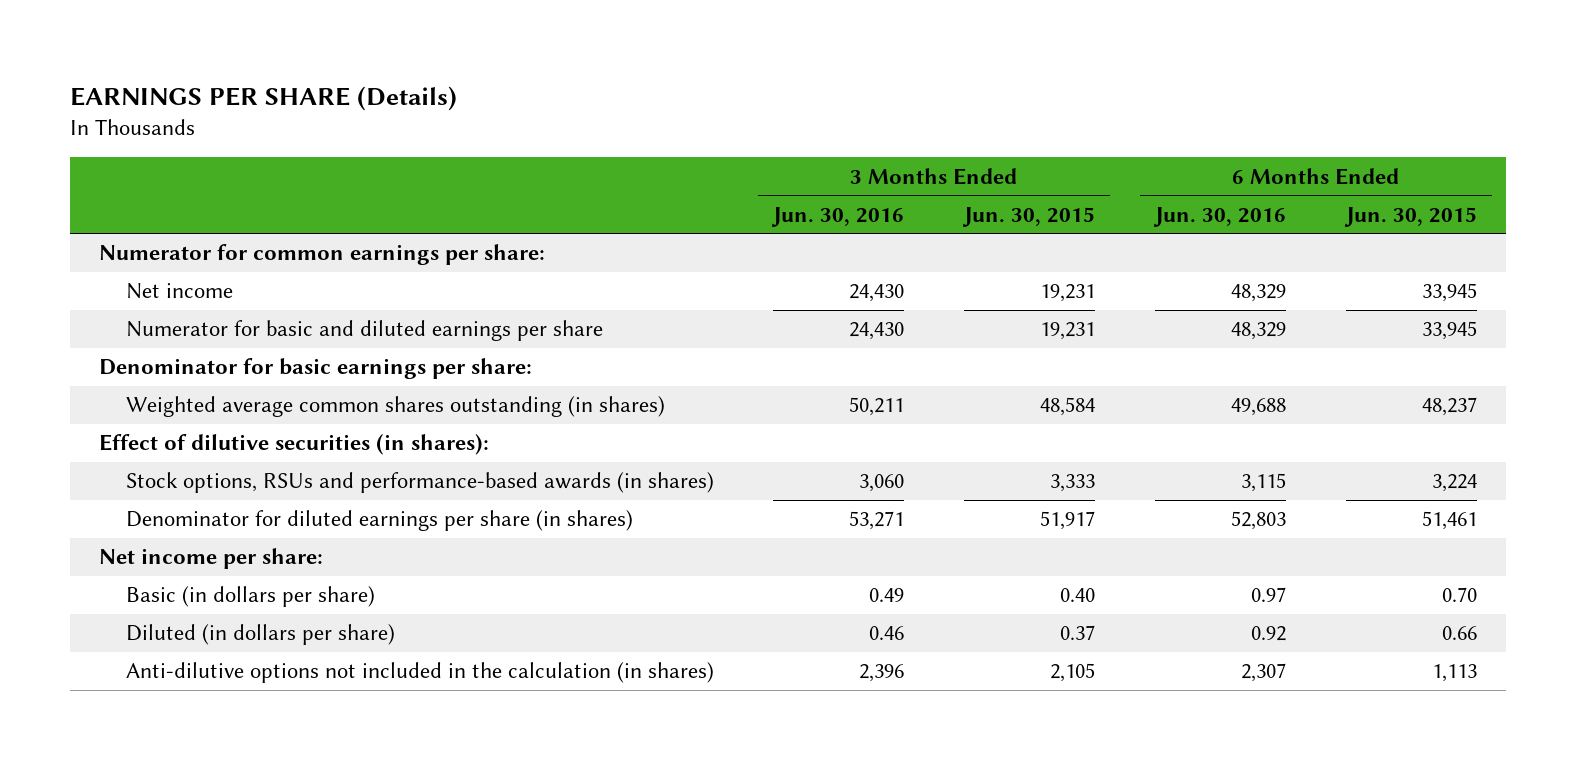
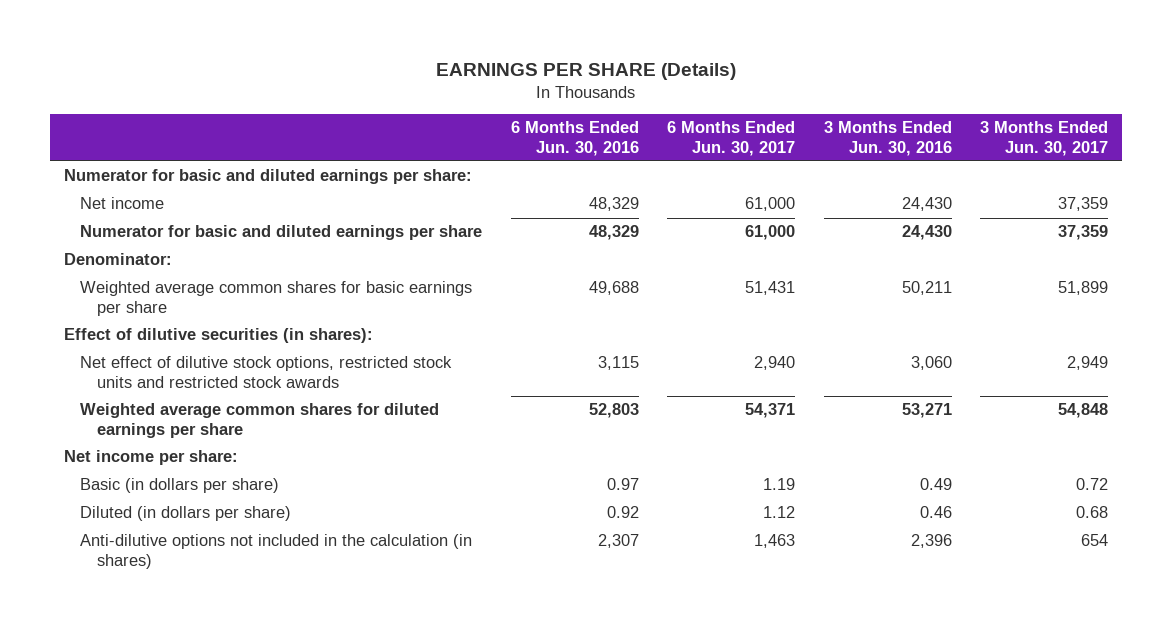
- | 3 Months Ended Jun. 30, 2016 | 3 Months Ended Jun. 30, 2015 | 6 Months Ended Jun. 30, 2016 | 6 Months Ended Jun. 30, 2015
+ | 6 Months Ended Jun. 30, 2016 | 6 Months Ended Jun. 30, 2017 | 3 Months Ended Jun. 30, 2016 | 3 Months Ended Jun. 30, 2017
- Numerator for common earnings per share:
+ Numerator for basic and diluted earnings per share:
- Denominator for basic earnings per share:
- Weighted average common shares outstanding (in shares) | 50,211 | 48,584 | 49,688 | 48,237
+ Denominator:
+ Weighted average common shares for basic earnings per share | 49,688 | 51,431 | 50,211 | 51,899
- Stock options, RSUs and performance-based awards (in shares) | 3,060 | 3,333 | 3,115 | 3,224
- Denominator for diluted earnings per share (in shares) | 53,271 | 51,917 | 52,803 | 51,461
+ Net effect of dilutive stock options, restricted stock units and restricted stock awards | 3,115 | 2,940 | 3,060 | 2,949
+ Weighted average common shares for diluted earnings per share | 52,803 | 54,371 | 53,271 | 54,848

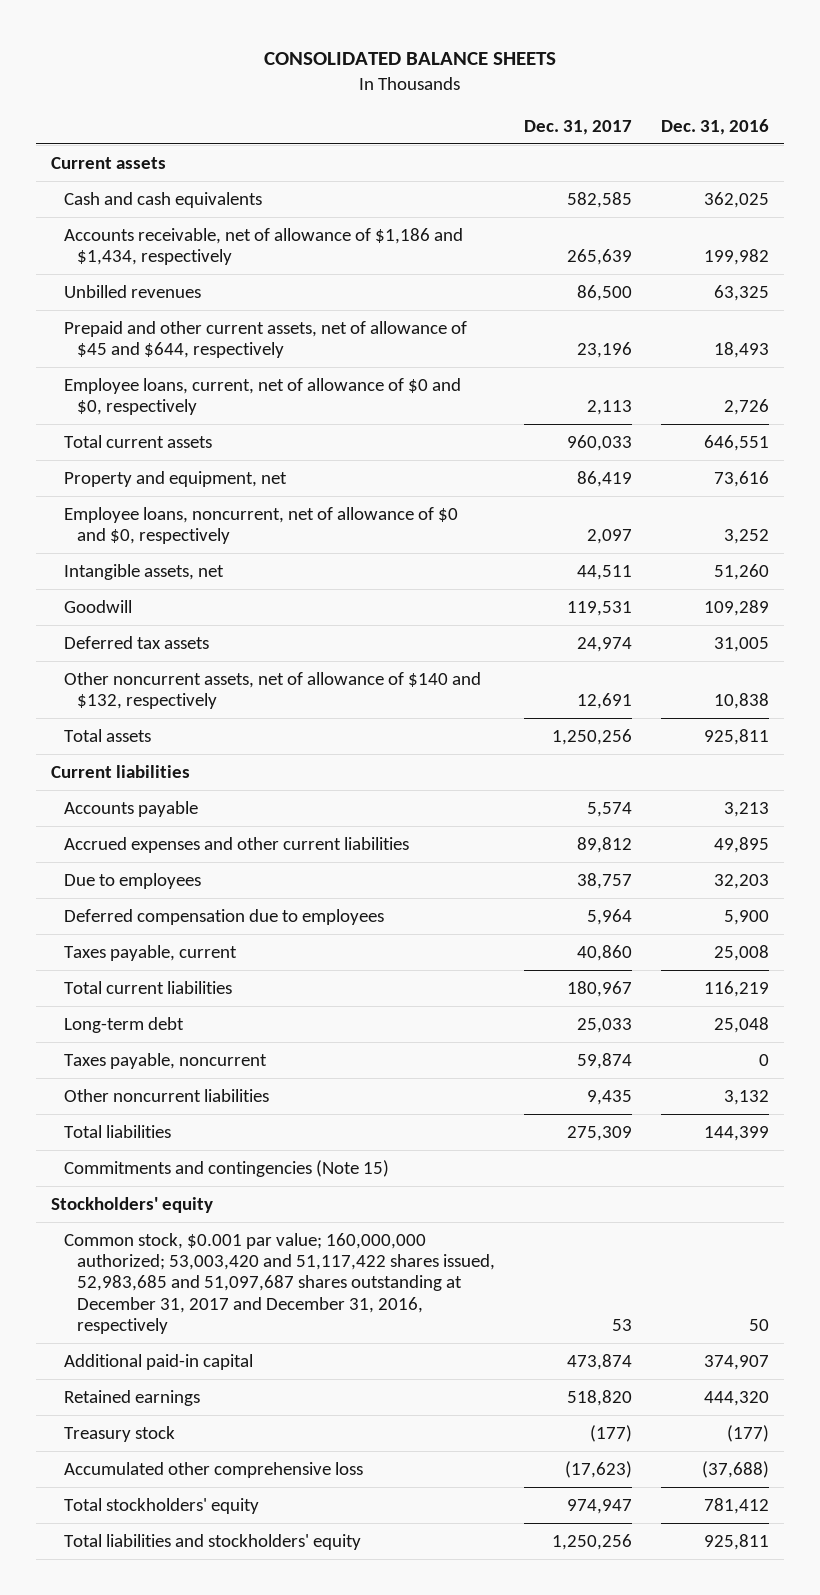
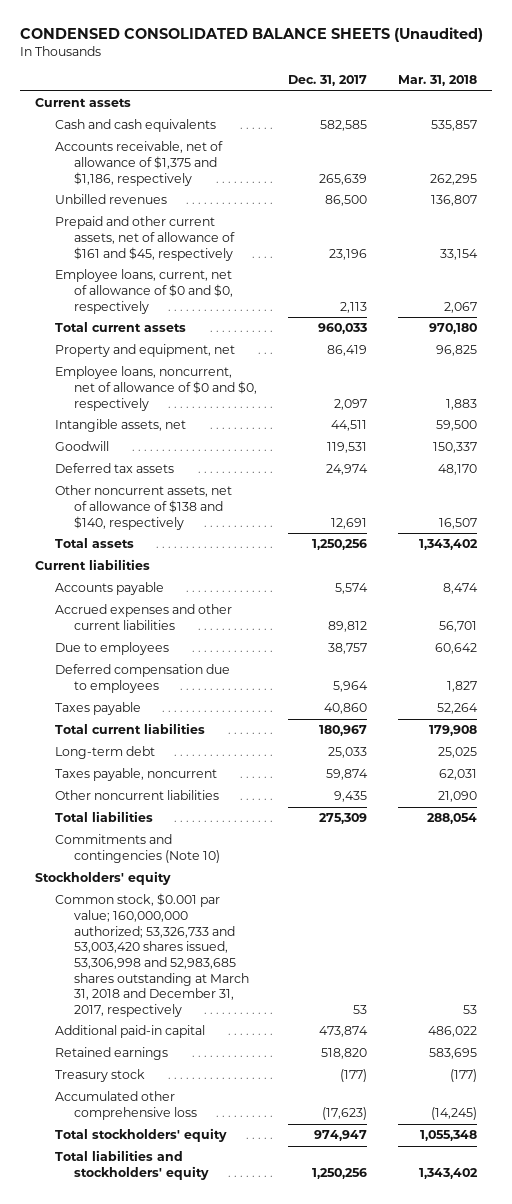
- CONSOLIDATED BALANCE SHEETS
+ CONDENSED CONSOLIDATED BALANCE SHEETS (Unaudited)
- | Dec. 31, 2017 | Dec. 31, 2016
+ | Dec. 31, 2017 | Mar. 31, 2018
- Accounts receivable, net of allowance of $1,186 and $1,434, respectively | 265,639 | 199,982
+ Accounts receivable, net of allowance of $1,375 and $1,186, respectively | 265,639 | 262,295
- Prepaid and other current assets, net of allowance of $45 and $644, respectively | 23,196 | 18,493
+ Prepaid and other current assets, net of allowance of $161 and $45, respectively | 23,196 | 33,154
- Other noncurrent assets, net of allowance of $140 and $132, respectively | 12,691 | 10,838
+ Other noncurrent assets, net of allowance of $138 and $140, respectively | 12,691 | 16,507
- Taxes payable, current | 40,860 | 25,008
+ Taxes payable | 40,860 | 52,264
- Commitments and contingencies (Note 15)
+ Commitments and contingencies (Note 10)
- Common stock, $0.001 par value; 160,000,000 authorized; 53,003,420 and 51,117,422 shares issued, 52,983,685 and 51,097,687 shares outstanding at December 31, 2017 and December 31, 2016, respectively | 53 | 50
+ Common stock, $0.001 par value; 160,000,000 authorized; 53,326,733 and 53,003,420 shares issued, 53,306,998 and 52,983,685 shares outstanding at March 31, 2018 and December 31, 2017, respectively | 53 | 53

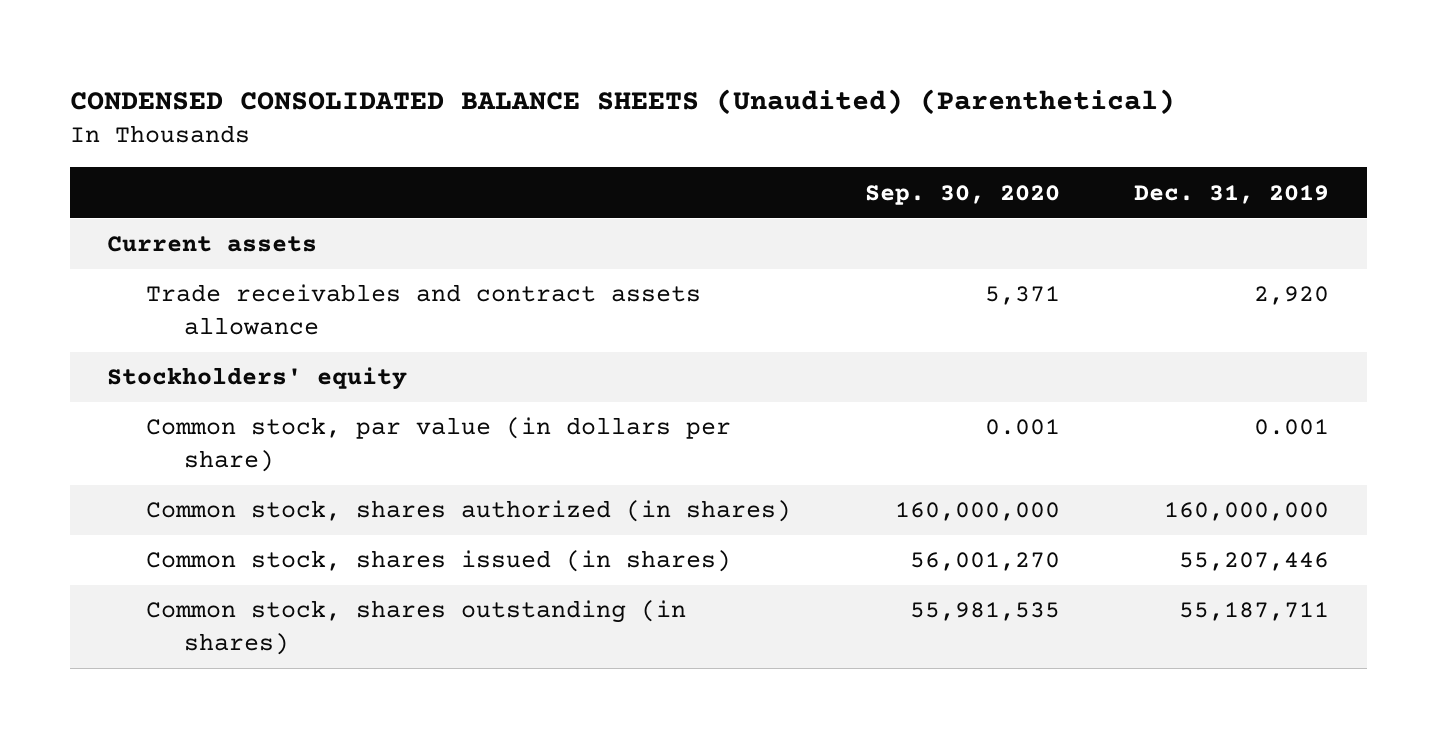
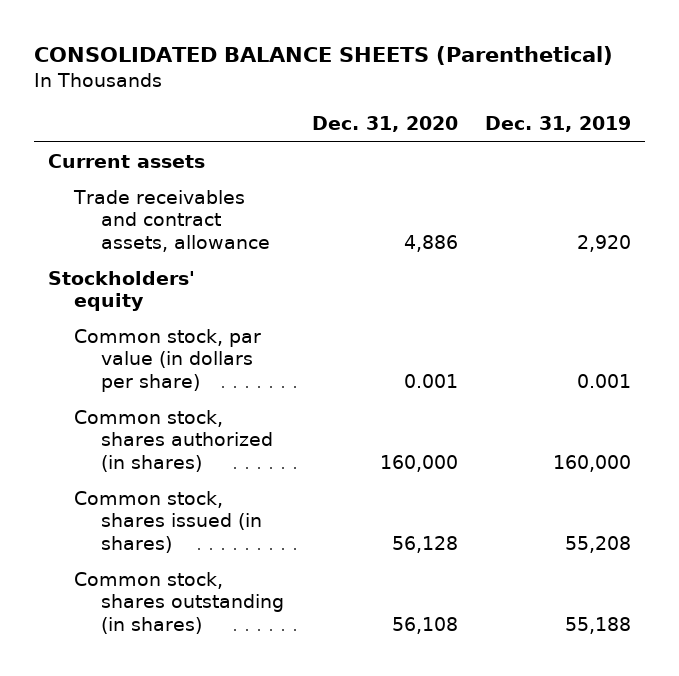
- CONDENSED CONSOLIDATED BALANCE SHEETS (Unaudited) (Parenthetical)
+ CONSOLIDATED BALANCE SHEETS (Parenthetical)
- | Sep. 30, 2020 | Dec. 31, 2019
+ | Dec. 31, 2020 | Dec. 31, 2019
- Trade receivables and contract assets allowance | 5,371 | 2,920
+ Trade receivables and contract assets, allowance | 4,886 | 2,920
- Common stock, shares authorized (in shares) | 160,000,000 | 160,000,000
- Common stock, shares issued (in shares) | 56,001,270 | 55,207,446
- Common stock, shares outstanding (in shares) | 55,981,535 | 55,187,711
+ Common stock, shares authorized (in shares) | 160,000 | 160,000
+ Common stock, shares issued (in shares) | 56,128 | 55,208
+ Common stock, shares outstanding (in shares) | 56,108 | 55,188

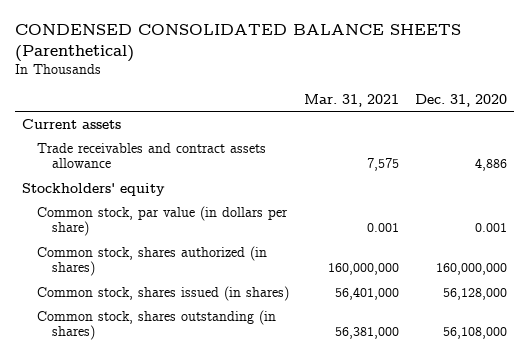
- CONSOLIDATED BALANCE SHEETS (Parenthetical)
+ CONDENSED CONSOLIDATED BALANCE SHEETS (Parenthetical)
- | Dec. 31, 2020 | Dec. 31, 2019
+ | Mar. 31, 2021 | Dec. 31, 2020
- Trade receivables and contract assets, allowance | 4,886 | 2,920
+ Trade receivables and contract assets allowance | 7,575 | 4,886
- Common stock, shares authorized (in shares) | 160,000 | 160,000
- Common stock, shares issued (in shares) | 56,128 | 55,208
- Common stock, shares outstanding (in shares) | 56,108 | 55,188
+ Common stock, shares authorized (in shares) | 160,000,000 | 160,000,000
+ Common stock, shares issued (in shares) | 56,401,000 | 56,128,000
+ Common stock, shares outstanding (in shares) | 56,381,000 | 56,108,000

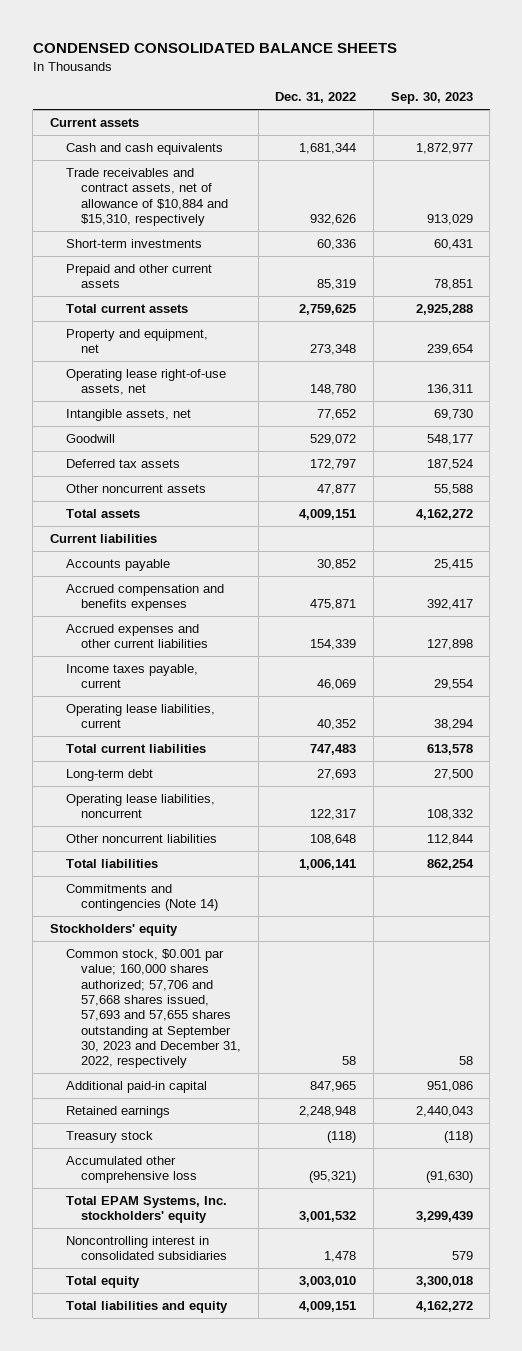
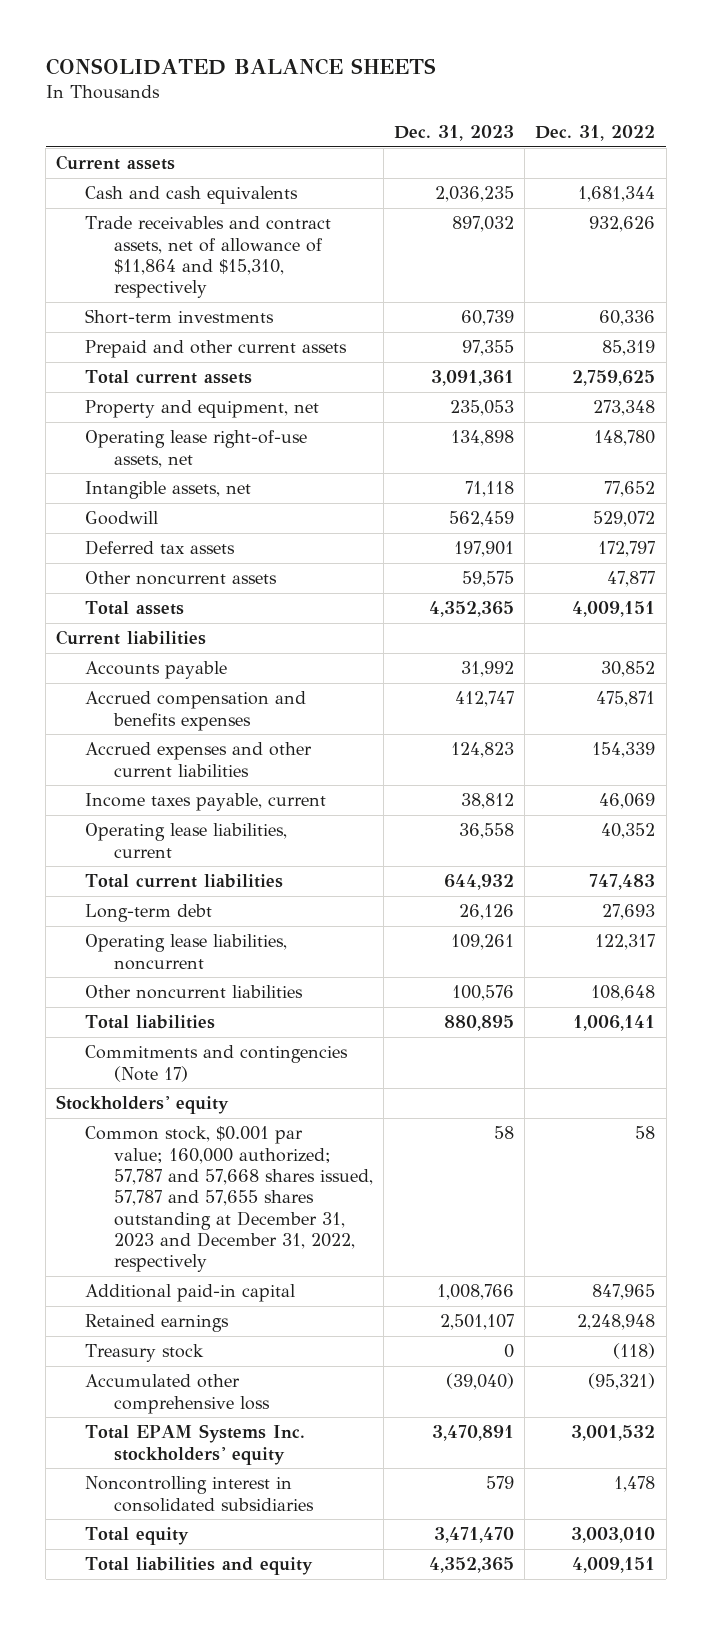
- CONDENSED CONSOLIDATED BALANCE SHEETS
+ CONSOLIDATED BALANCE SHEETS
- | Dec. 31, 2022 | Sep. 30, 2023
+ | Dec. 31, 2023 | Dec. 31, 2022
- Trade receivables and contract assets, net of allowance of $10,884 and $15,310, respectively | 932,626 | 913,029
+ Trade receivables and contract assets, net of allowance of $11,864 and $15,310, respectively | 897,032 | 932,626
- Commitments and contingencies (Note 14)
+ Commitments and contingencies (Note 17)
- Common stock, $0.001 par value; 160,000 shares authorized; 57,706 and 57,668 shares issued, 57,693 and 57,655 shares outstanding at September 30, 2023 and December 31, 2022, respectively | 58 | 58
+ Common stock, $0.001 par value; 160,000 authorized; 57,787 and 57,668 shares issued, 57,787 and 57,655 shares outstanding at December 31, 2023 and December 31, 2022, respectively | 58 | 58
- Total EPAM Systems, Inc. stockholders' equity | 3,001,532 | 3,299,439
+ Total EPAM Systems Inc. stockholders' equity | 3,470,891 | 3,001,532

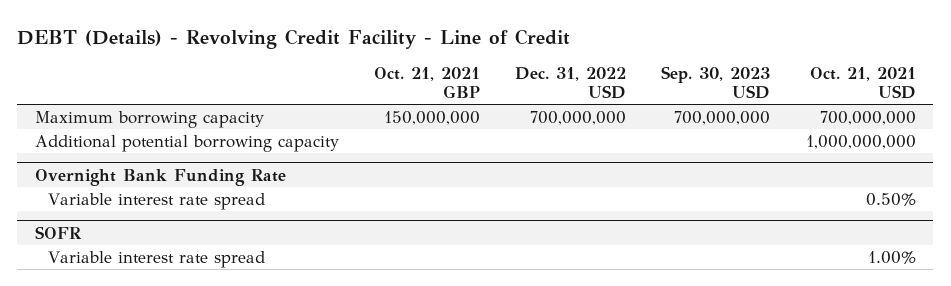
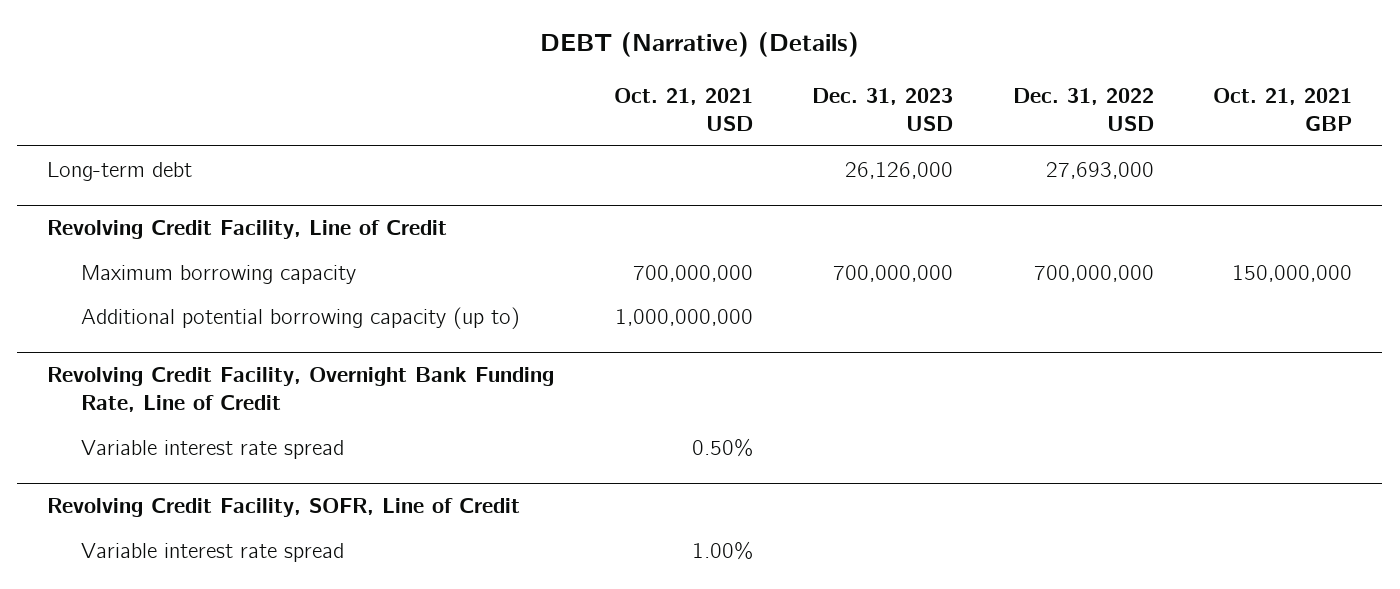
- DEBT (Details) - Revolving Credit Facility - Line of Credit
+ DEBT (Narrative) (Details)
- | Oct. 21, 2021 GBP | Dec. 31, 2022 USD | Sep. 30, 2023 USD | Oct. 21, 2021 USD
+ | Oct. 21, 2021 USD | Dec. 31, 2023 USD | Dec. 31, 2022 USD | Oct. 21, 2021 GBP
+ Long-term debt | | 26,126,000 | 27,693,000 |
+ Revolving Credit Facility, Line of Credit
- Additional potential borrowing capacity | | | | 1,000,000,000
- Overnight Bank Funding Rate
+ Additional potential borrowing capacity (up to) | 1,000,000,000 | | |
+ Revolving Credit Facility, Overnight Bank Funding Rate, Line of Credit
- SOFR
+ Revolving Credit Facility, SOFR, Line of Credit

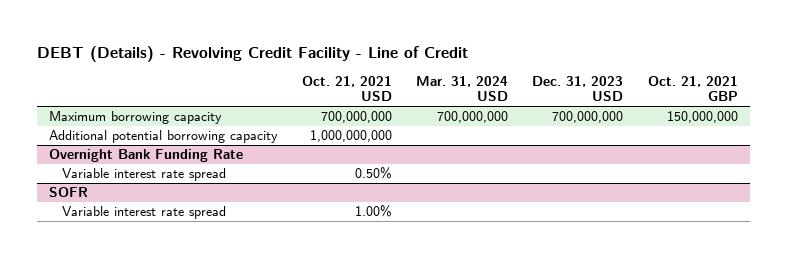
- DEBT (Narrative) (Details)
+ DEBT (Details) - Revolving Credit Facility - Line of Credit
- | Oct. 21, 2021 USD | Dec. 31, 2023 USD | Dec. 31, 2022 USD | Oct. 21, 2021 GBP
+ | Oct. 21, 2021 USD | Mar. 31, 2024 USD | Dec. 31, 2023 USD | Oct. 21, 2021 GBP
- Long-term debt | | 26,126,000 | 27,693,000 |
- Revolving Credit Facility, Line of Credit
- Additional potential borrowing capacity (up to) | 1,000,000,000 | | |
- Revolving Credit Facility, Overnight Bank Funding Rate, Line of Credit
+ Additional potential borrowing capacity | 1,000,000,000 | | |
+ Overnight Bank Funding Rate
- Revolving Credit Facility, SOFR, Line of Credit
+ SOFR

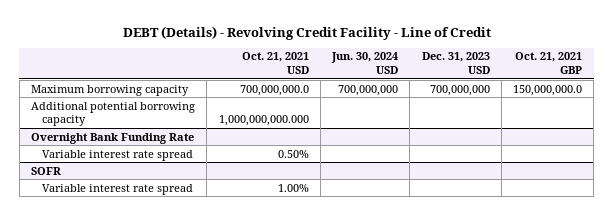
- | Oct. 21, 2021 USD | Mar. 31, 2024 USD | Dec. 31, 2023 USD | Oct. 21, 2021 GBP
+ | Oct. 21, 2021 USD | Jun. 30, 2024 USD | Dec. 31, 2023 USD | Oct. 21, 2021 GBP
- Maximum borrowing capacity | 700,000,000 | 700,000,000 | 700,000,000 | 150,000,000
- Additional potential borrowing capacity | 1,000,000,000 | | |
+ Maximum borrowing capacity | 700,000,000.0 | 700,000,000 | 700,000,000 | 150,000,000.0
+ Additional potential borrowing capacity | 1,000,000,000.000 | | |

